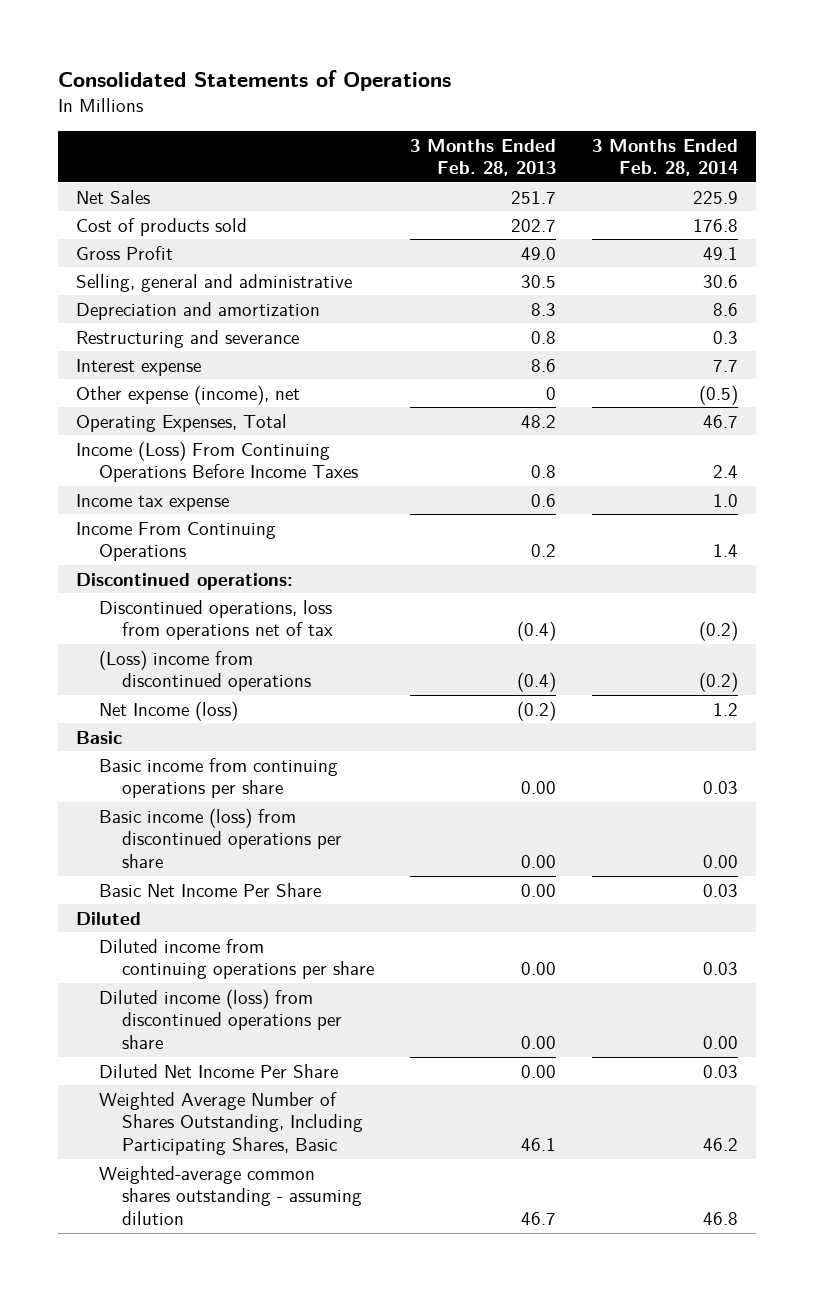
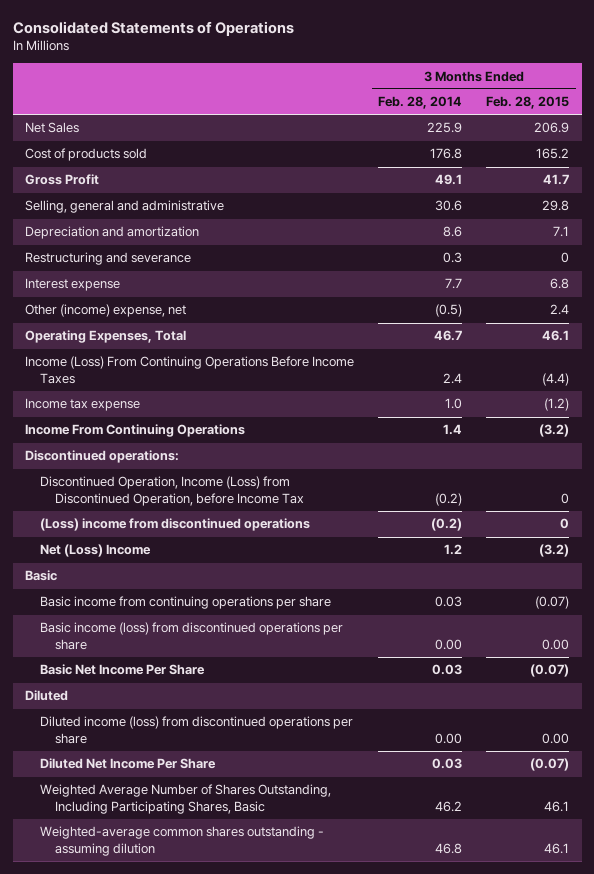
- | 3 Months Ended Feb. 28, 2013 | 3 Months Ended Feb. 28, 2014
+ | 3 Months Ended Feb. 28, 2014 | 3 Months Ended Feb. 28, 2015
- Other expense (income), net | 0 | (0.5)
+ Other (income) expense, net | (0.5) | 2.4
- Discontinued operations, loss from operations net of tax | (0.4) | (0.2)
+ Discontinued Operation, Income (Loss) from Discontinued Operation, before Income Tax | (0.2) | 0
- Net Income (loss) | (0.2) | 1.2
+ Net (Loss) Income | 1.2 | (3.2)
- Diluted income from continuing operations per share | 0.00 | 0.03

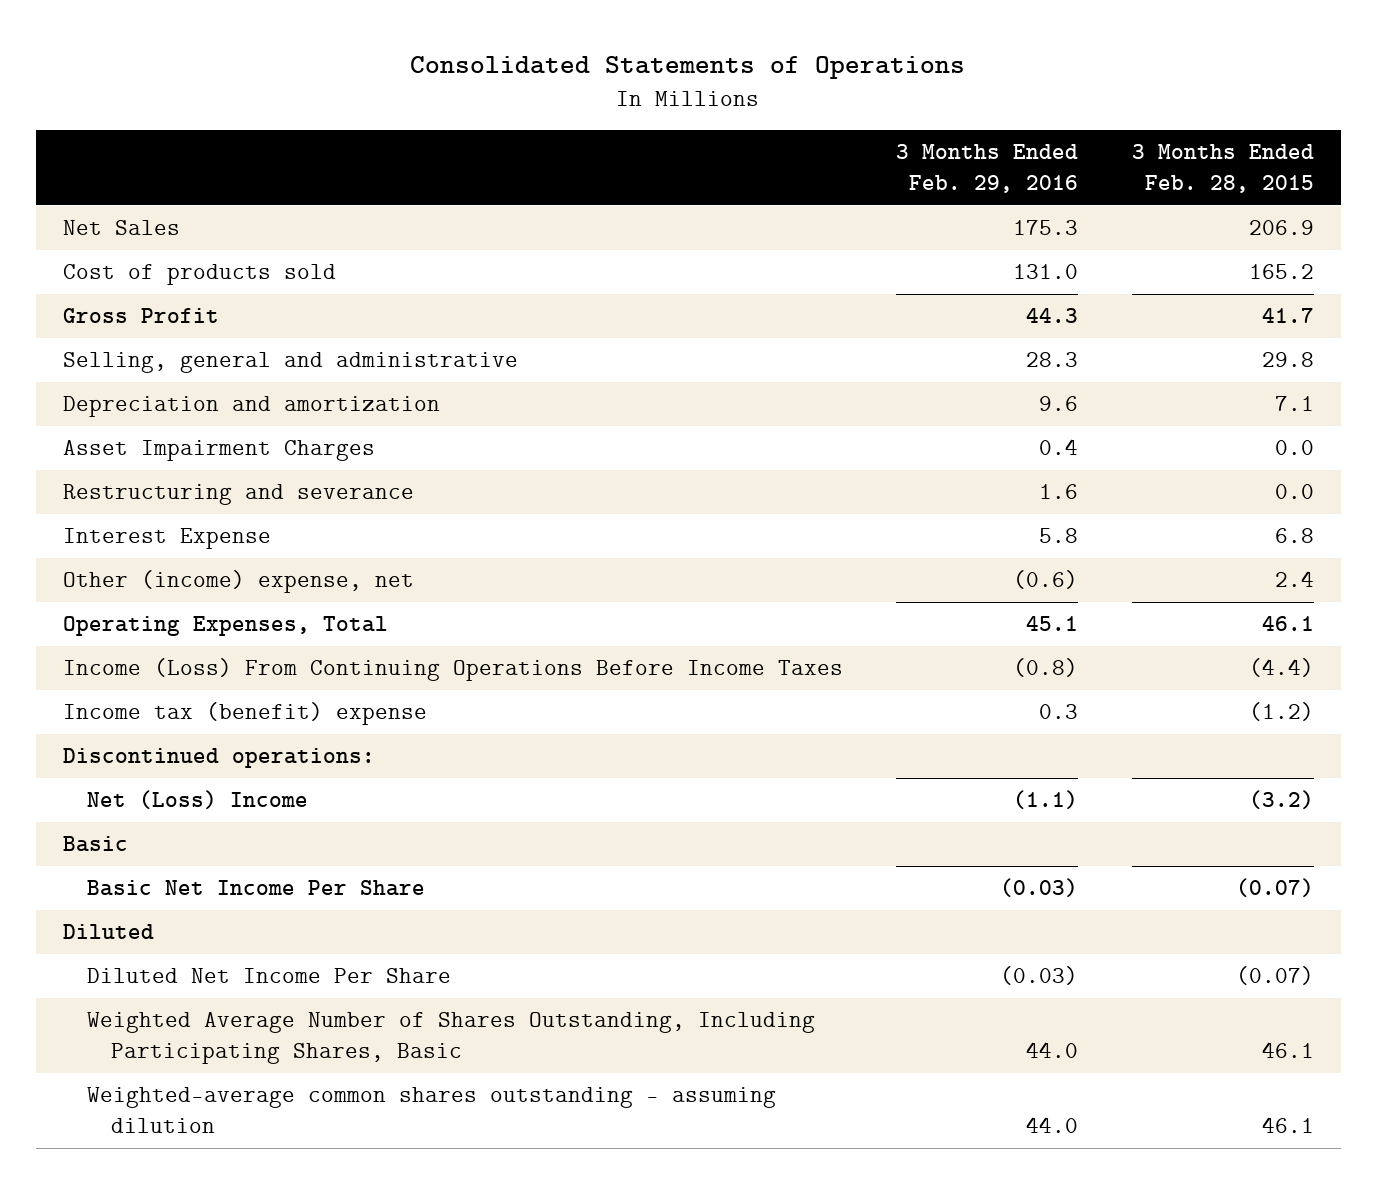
- | 3 Months Ended Feb. 28, 2014 | 3 Months Ended Feb. 28, 2015
+ | 3 Months Ended Feb. 29, 2016 | 3 Months Ended Feb. 28, 2015
- Restructuring and severance | 0.3 | 0
- Interest expense | 7.7 | 6.8
+ Asset Impairment Charges | 0.4 | 0.0
+ Restructuring and severance | 1.6 | 0.0
+ Interest Expense | 5.8 | 6.8
- Income tax expense | 1.0 | (1.2)
- Income From Continuing Operations | 1.4 | (3.2)
+ Income tax (benefit) expense | 0.3 | (1.2)
- Discontinued Operation, Income (Loss) from Discontinued Operation, before Income Tax | (0.2) | 0
- (Loss) income from discontinued operations | (0.2) | 0
- Basic income from continuing operations per share | 0.03 | (0.07)
- Basic income (loss) from discontinued operations per share | 0.00 | 0.00
- Diluted income (loss) from discontinued operations per share | 0.00 | 0.00

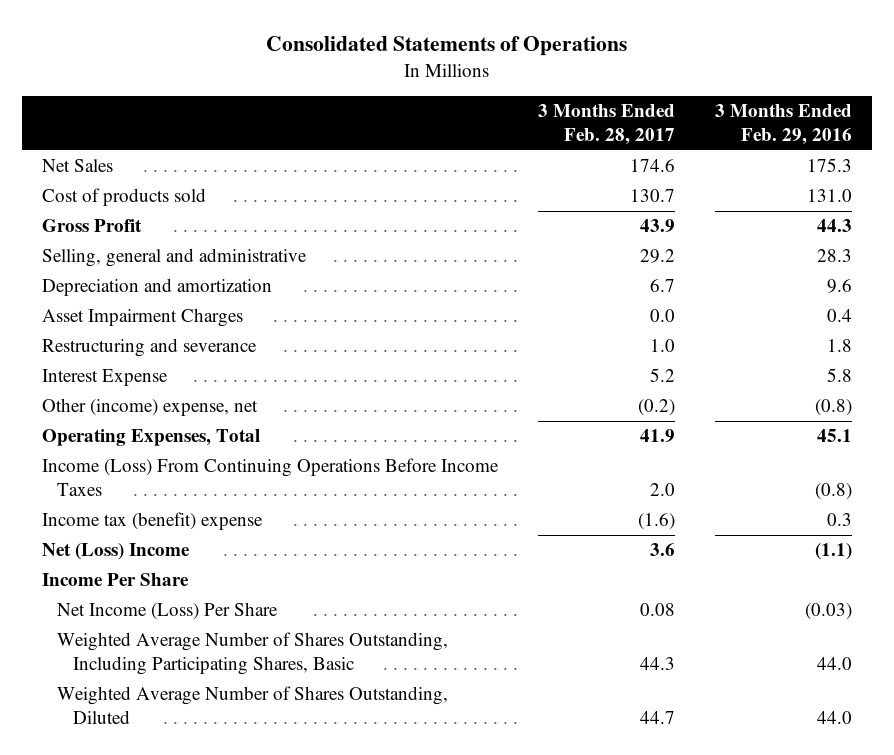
- | 3 Months Ended Feb. 29, 2016 | 3 Months Ended Feb. 28, 2015
+ | 3 Months Ended Feb. 28, 2017 | 3 Months Ended Feb. 29, 2016
- Restructuring and severance | 1.6 | 0.0
+ Restructuring and severance | 1.0 | 1.8
- Other (income) expense, net | (0.6) | 2.4
+ Other (income) expense, net | (0.2) | (0.8)
- Discontinued operations:
- Basic
- Basic Net Income Per Share | (0.03) | (0.07)
- Diluted
- Diluted Net Income Per Share | (0.03) | (0.07)
+ Income Per Share
+ Net Income (Loss) Per Share | 0.08 | (0.03)
- Weighted-average common shares outstanding - assuming dilution | 44.0 | 46.1
+ Weighted Average Number of Shares Outstanding, Diluted | 44.7 | 44.0

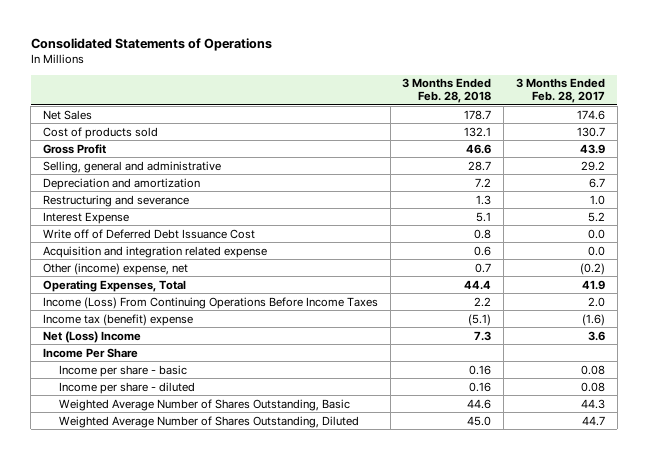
- | 3 Months Ended Feb. 28, 2017 | 3 Months Ended Feb. 29, 2016
+ | 3 Months Ended Feb. 28, 2018 | 3 Months Ended Feb. 28, 2017
- Asset Impairment Charges | 0.0 | 0.4
+ Write off of Deferred Debt Issuance Cost | 0.8 | 0.0
+ Acquisition and integration related expense | 0.6 | 0.0
- Net Income (Loss) Per Share | 0.08 | (0.03)
- Weighted Average Number of Shares Outstanding, Including Participating Shares, Basic | 44.3 | 44.0
+ Income per share - basic | 0.16 | 0.08
+ Income per share - diluted | 0.16 | 0.08
+ Weighted Average Number of Shares Outstanding, Basic | 44.6 | 44.3

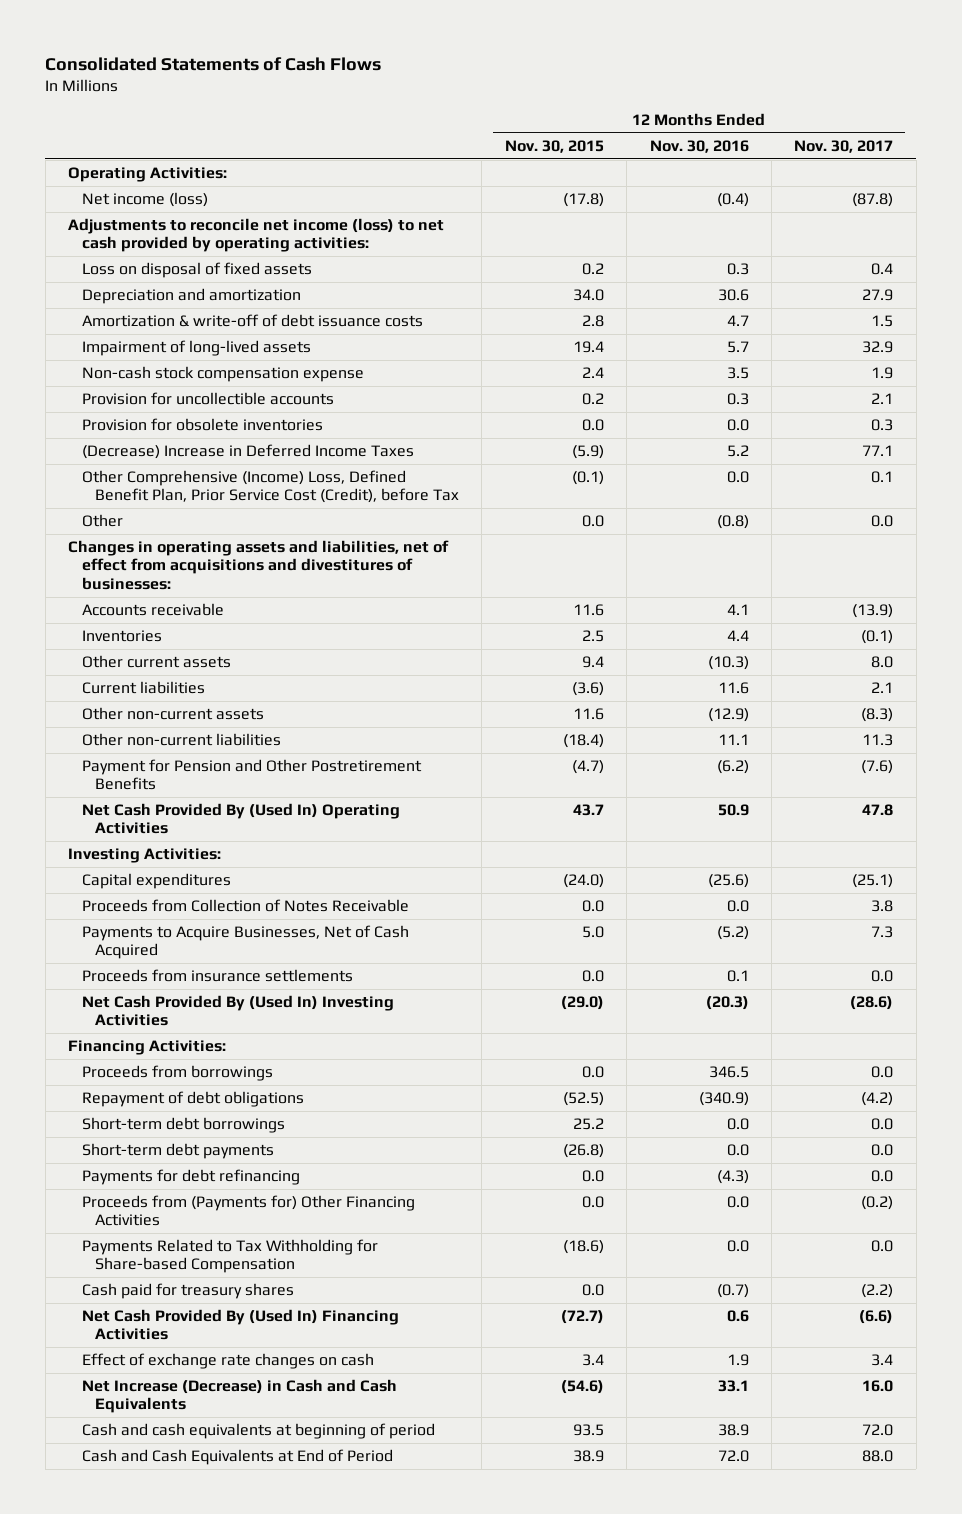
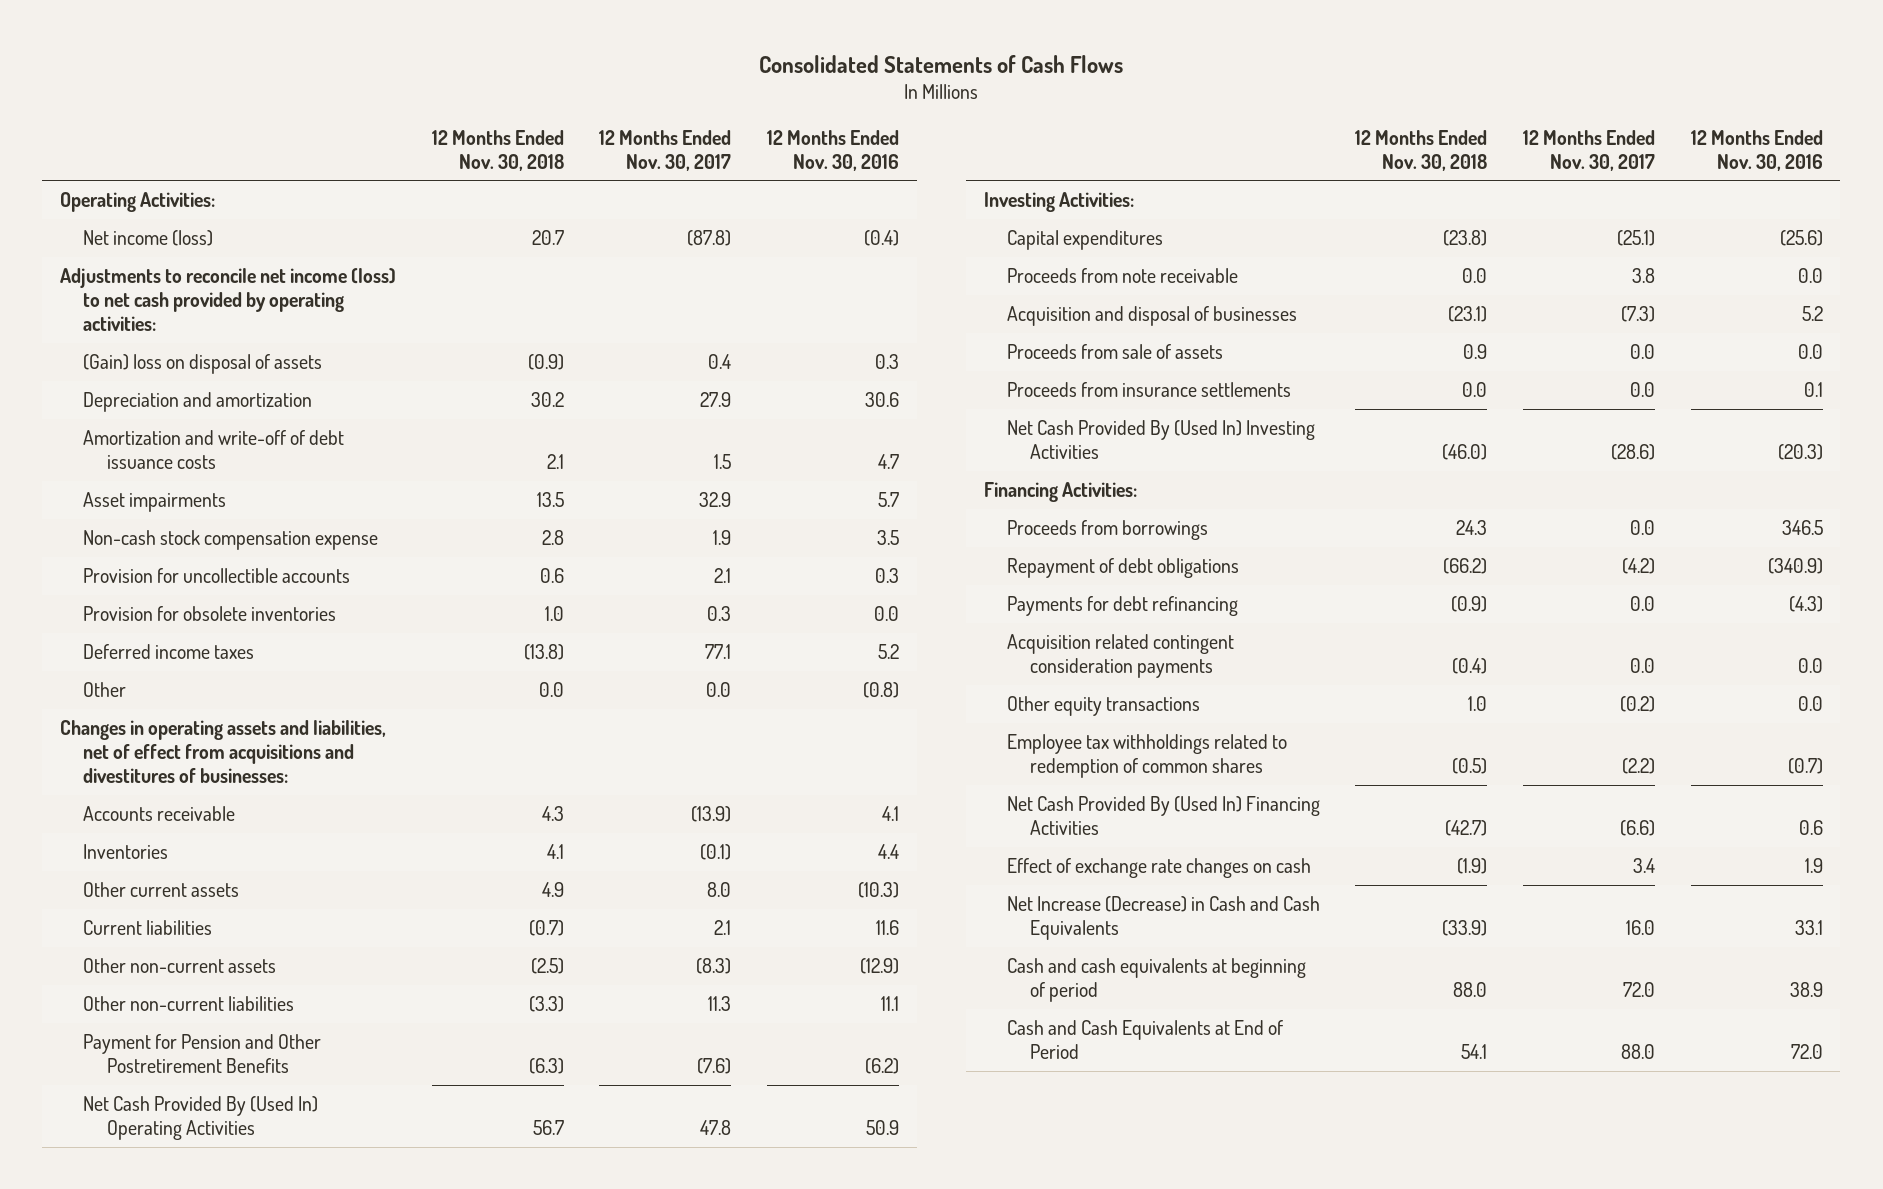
- | 12 Months Ended Nov. 30, 2015 | 12 Months Ended Nov. 30, 2016 | 12 Months Ended Nov. 30, 2017
+ | 12 Months Ended Nov. 30, 2018 | 12 Months Ended Nov. 30, 2017 | 12 Months Ended Nov. 30, 2016
- Loss on disposal of fixed assets | 0.2 | 0.3 | 0.4
+ (Gain) loss on disposal of assets | (0.9) | 0.4 | 0.3
- Amortization & write-off of debt issuance costs | 2.8 | 4.7 | 1.5
- Impairment of long-lived assets | 19.4 | 5.7 | 32.9
+ Amortization and write-off of debt issuance costs | 2.1 | 1.5 | 4.7
+ Asset impairments | 13.5 | 32.9 | 5.7
- (Decrease) Increase in Deferred Income Taxes | (5.9) | 5.2 | 77.1
- Other Comprehensive (Income) Loss, Defined Benefit Plan, Prior Service Cost (Credit), before Tax | (0.1) | 0.0 | 0.1
+ Deferred income taxes | (13.8) | 77.1 | 5.2
- Proceeds from Collection of Notes Receivable | 0.0 | 0.0 | 3.8
- Payments to Acquire Businesses, Net of Cash Acquired | 5.0 | (5.2) | 7.3
+ Proceeds from note receivable | 0.0 | 3.8 | 0.0
+ Acquisition and disposal of businesses | (23.1) | (7.3) | 5.2
+ Proceeds from sale of assets | 0.9 | 0.0 | 0.0
- Short-term debt borrowings | 25.2 | 0.0 | 0.0
- Short-term debt payments | (26.8) | 0.0 | 0.0
- Proceeds from (Payments for) Other Financing Activities | 0.0 | 0.0 | (0.2)
- Payments Related to Tax Withholding for Share-based Compensation | (18.6) | 0.0 | 0.0
- Cash paid for treasury shares | 0.0 | (0.7) | (2.2)
+ Acquisition related contingent consideration payments | (0.4) | 0.0 | 0.0
+ Other equity transactions | 1.0 | (0.2) | 0.0
+ Employee tax withholdings related to redemption of common shares | (0.5) | (2.2) | (0.7)

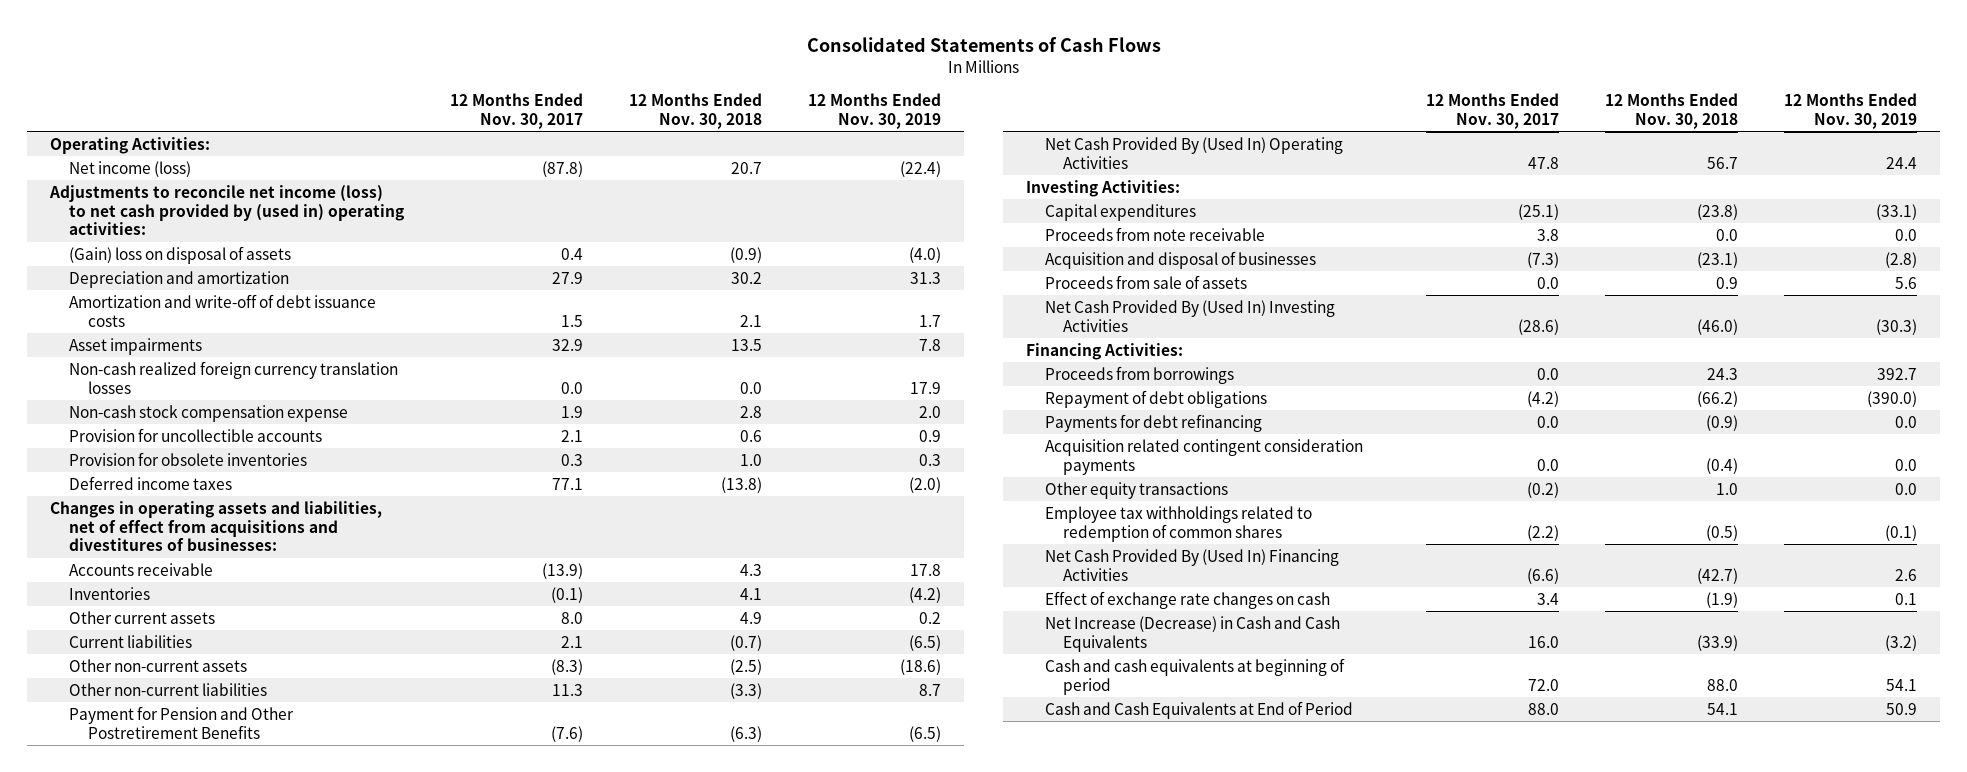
- | 12 Months Ended Nov. 30, 2018 | 12 Months Ended Nov. 30, 2017 | 12 Months Ended Nov. 30, 2016
+ | 12 Months Ended Nov. 30, 2017 | 12 Months Ended Nov. 30, 2018 | 12 Months Ended Nov. 30, 2019
- Adjustments to reconcile net income (loss) to net cash provided by operating activities:
+ Adjustments to reconcile net income (loss) to net cash provided by (used in) operating activities:
+ Non-cash realized foreign currency translation losses | 0.0 | 0.0 | 17.9
- Other | 0.0 | 0.0 | (0.8)
- Proceeds from insurance settlements | 0.0 | 0.0 | 0.1

